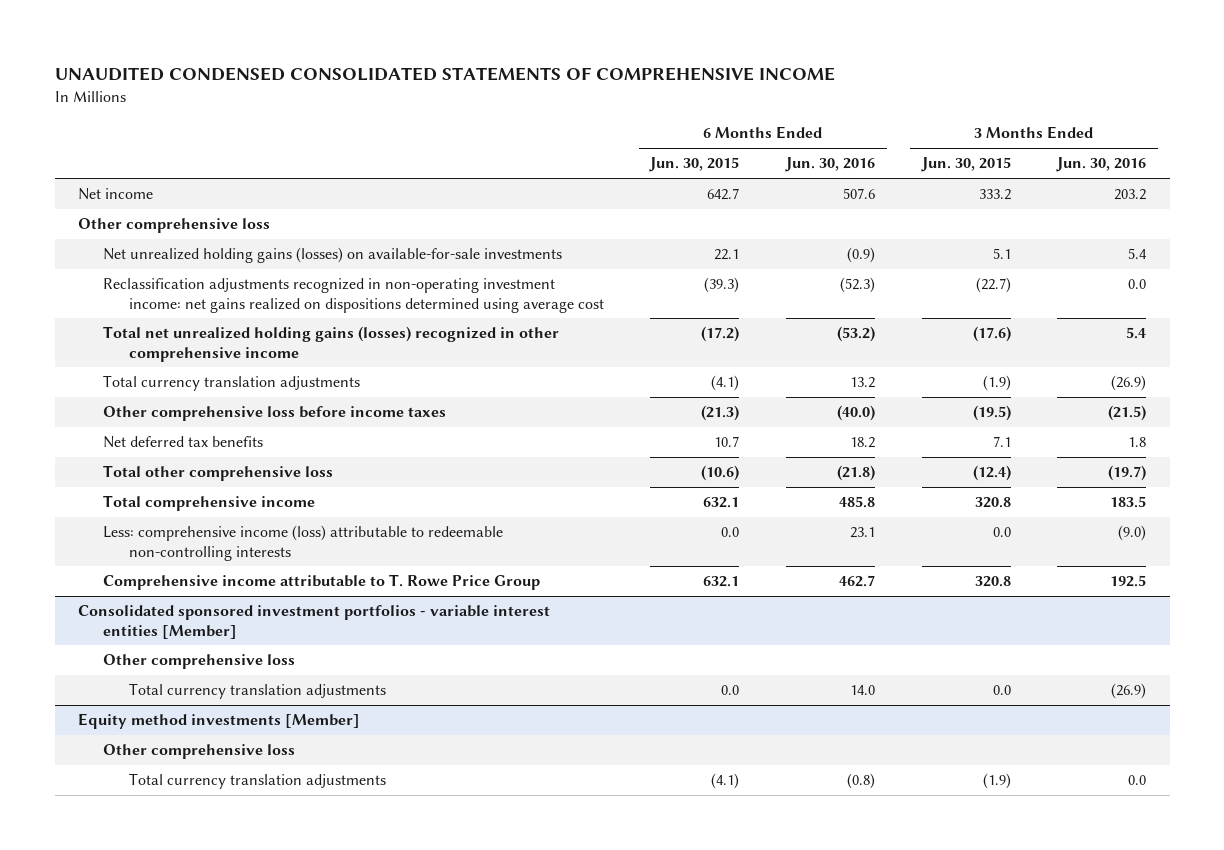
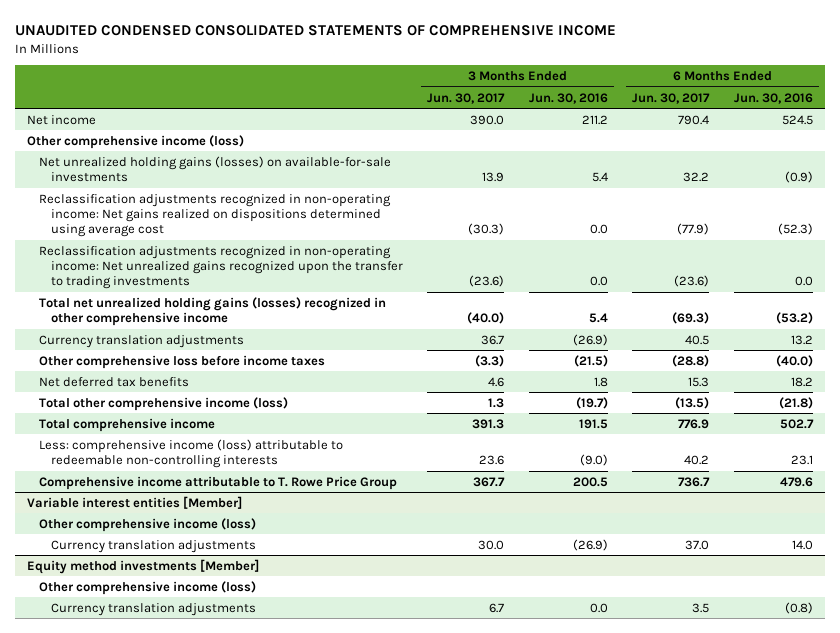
- | 6 Months Ended Jun. 30, 2015 | 6 Months Ended Jun. 30, 2016 | 3 Months Ended Jun. 30, 2015 | 3 Months Ended Jun. 30, 2016
+ | 3 Months Ended Jun. 30, 2017 | 3 Months Ended Jun. 30, 2016 | 6 Months Ended Jun. 30, 2017 | 6 Months Ended Jun. 30, 2016
- Net income | 642.7 | 507.6 | 333.2 | 203.2
- Other comprehensive loss
+ Net income | 390.0 | 211.2 | 790.4 | 524.5
+ Other comprehensive income (loss)
- Reclassification adjustments recognized in non-operating investment income: net gains realized on dispositions determined using average cost | (39.3) | (52.3) | (22.7) | 0.0
+ Reclassification adjustments recognized in non-operating income: Net gains realized on dispositions determined using average cost | (30.3) | 0.0 | (77.9) | (52.3)
+ Reclassification adjustments recognized in non-operating income: Net unrealized gains recognized upon the transfer to trading investments | (23.6) | 0.0 | (23.6) | 0.0
- Total currency translation adjustments | (4.1) | 13.2 | (1.9) | (26.9)
+ Currency translation adjustments | 36.7 | (26.9) | 40.5 | 13.2
- Total other comprehensive loss | (10.6) | (21.8) | (12.4) | (19.7)
- Total comprehensive income | 632.1 | 485.8 | 320.8 | 183.5
+ Total other comprehensive income (loss) | 1.3 | (19.7) | (13.5) | (21.8)
+ Total comprehensive income | 391.3 | 191.5 | 776.9 | 502.7
- Comprehensive income attributable to T. Rowe Price Group | 632.1 | 462.7 | 320.8 | 192.5
- Consolidated sponsored investment portfolios - variable interest entities [Member]
- Other comprehensive loss
- Total currency translation adjustments | 0.0 | 14.0 | 0.0 | (26.9)
+ Comprehensive income attributable to T. Rowe Price Group | 367.7 | 200.5 | 736.7 | 479.6
+ Variable interest entities [Member]
+ Other comprehensive income (loss)
+ Currency translation adjustments | 30.0 | (26.9) | 37.0 | 14.0
@ Equity method investments [Member]
- Other comprehensive loss
- Total currency translation adjustments | (4.1) | (0.8) | (1.9) | 0.0
+ Other comprehensive income (loss)
+ Currency translation adjustments | 6.7 | 0.0 | 3.5 | (0.8)

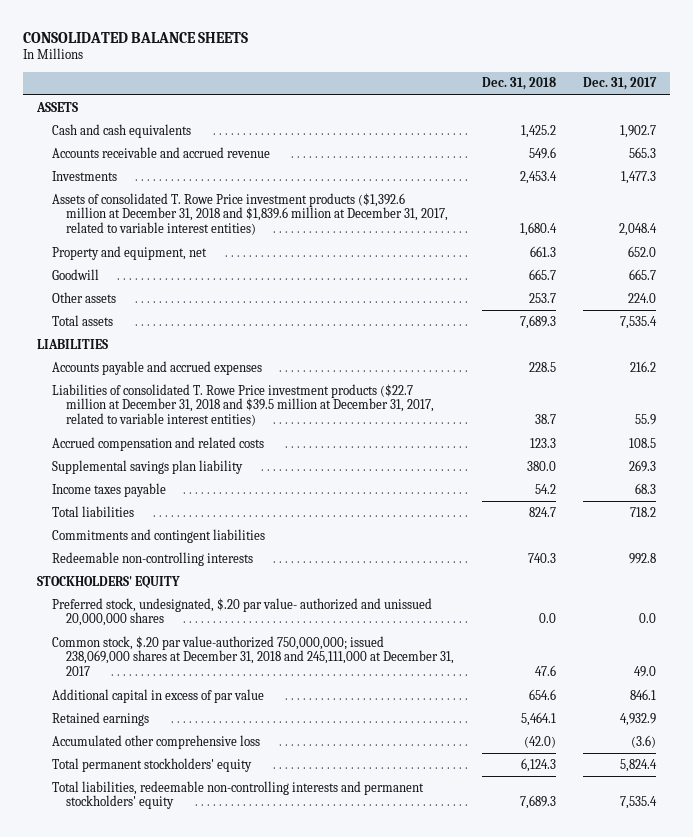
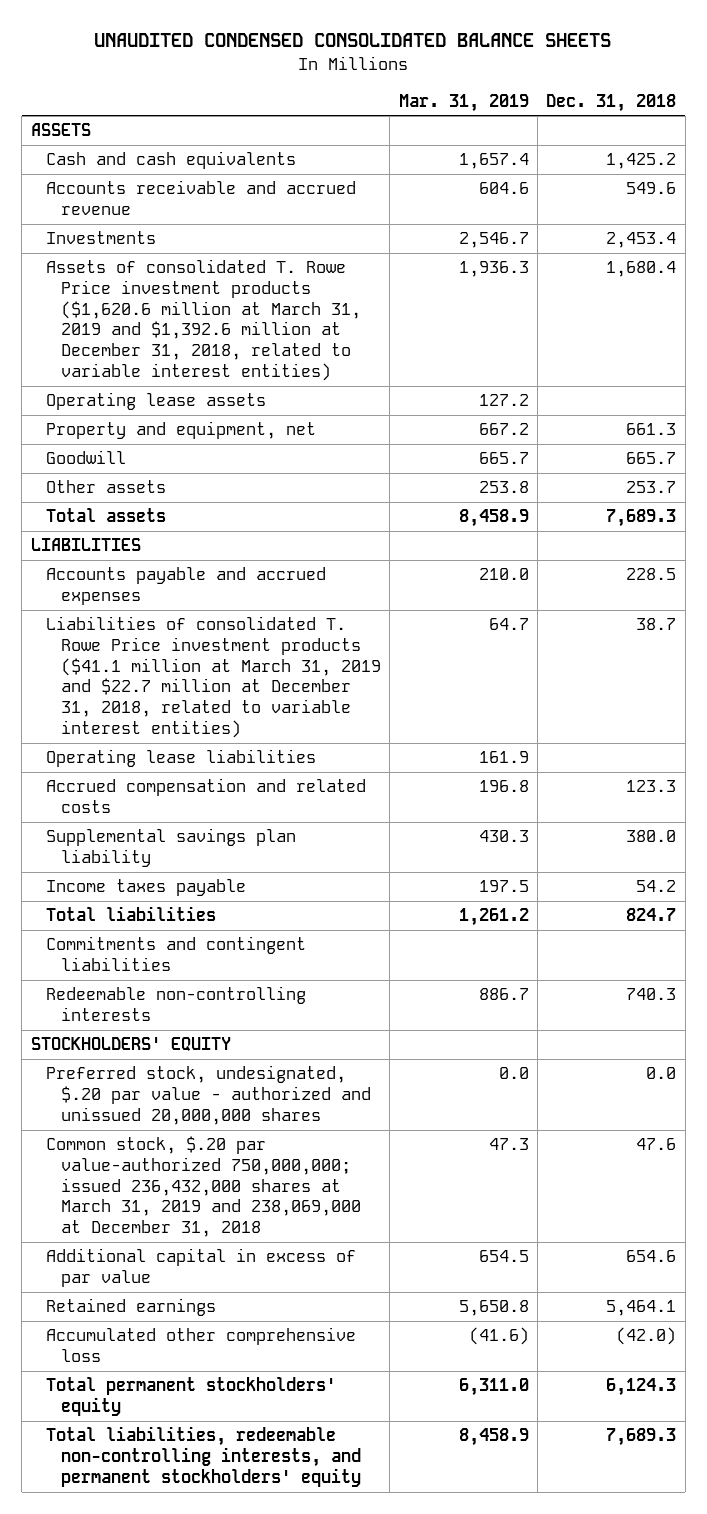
- CONSOLIDATED BALANCE SHEETS
+ UNAUDITED CONDENSED CONSOLIDATED BALANCE SHEETS
- | Dec. 31, 2018 | Dec. 31, 2017
+ | Mar. 31, 2019 | Dec. 31, 2018
- Assets of consolidated T. Rowe Price investment products ($1,392.6 million at December 31, 2018 and $1,839.6 million at December 31, 2017, related to variable interest entities) | 1,680.4 | 2,048.4
+ Assets of consolidated T. Rowe Price investment products ($1,620.6 million at March 31, 2019 and $1,392.6 million at December 31, 2018, related to variable interest entities) | 1,936.3 | 1,680.4
+ Operating lease assets | 127.2 |
- Liabilities of consolidated T. Rowe Price investment products ($22.7 million at December 31, 2018 and $39.5 million at December 31, 2017, related to variable interest entities) | 38.7 | 55.9
+ Liabilities of consolidated T. Rowe Price investment products ($41.1 million at March 31, 2019 and $22.7 million at December 31, 2018, related to variable interest entities) | 64.7 | 38.7
+ Operating lease liabilities | 161.9 |
- Preferred stock, undesignated, $.20 par value- authorized and unissued 20,000,000 shares | 0.0 | 0.0
- Common stock, $.20 par value-authorized 750,000,000; issued 238,069,000 shares at December 31, 2018 and 245,111,000 at December 31, 2017 | 47.6 | 49.0
+ Preferred stock, undesignated, $.20 par value - authorized and unissued 20,000,000 shares | 0.0 | 0.0
+ Common stock, $.20 par value-authorized 750,000,000; issued 236,432,000 shares at March 31, 2019 and 238,069,000 at December 31, 2018 | 47.3 | 47.6
- Total liabilities, redeemable non-controlling interests and permanent stockholders' equity | 7,689.3 | 7,535.4
+ Total liabilities, redeemable non-controlling interests, and permanent stockholders' equity | 8,458.9 | 7,689.3

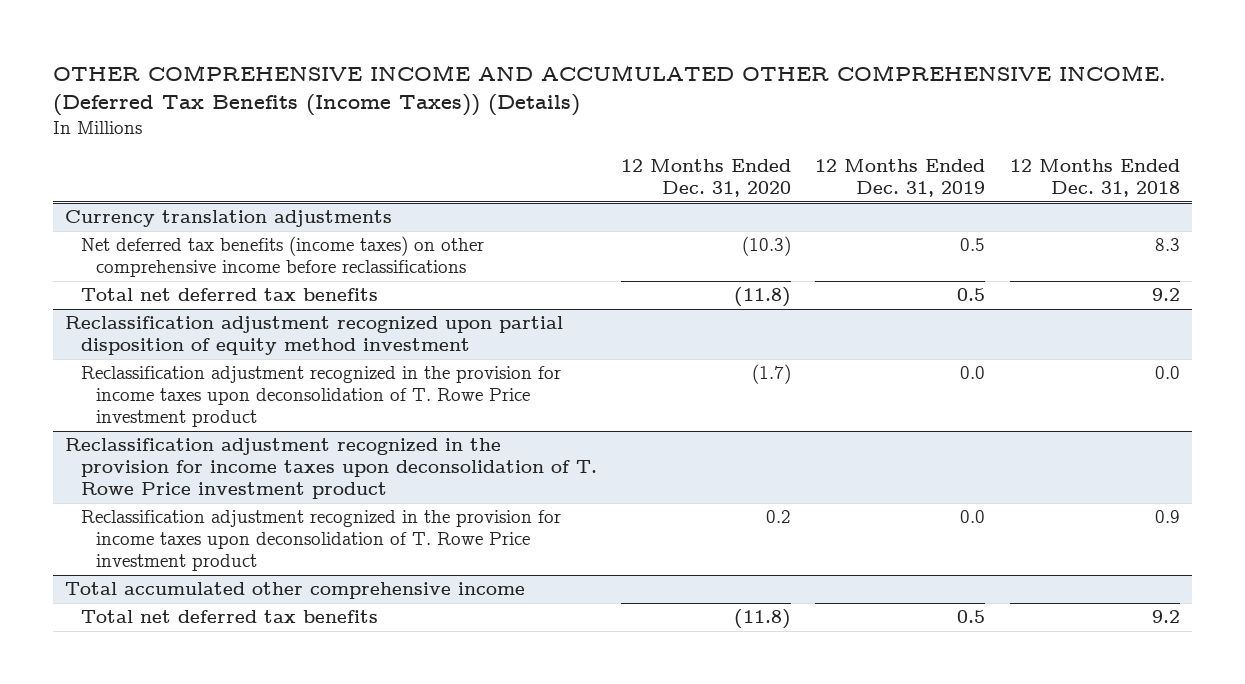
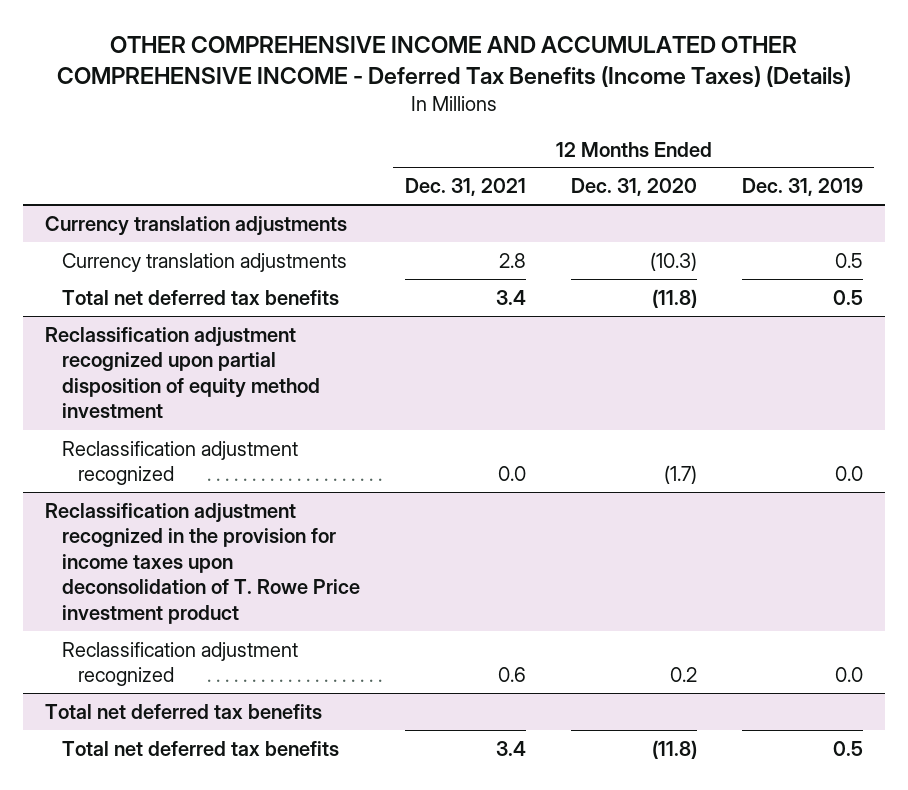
- OTHER COMPREHENSIVE INCOME AND ACCUMULATED OTHER COMPREHENSIVE INCOME. (Deferred Tax Benefits (Income Taxes)) (Details)
+ OTHER COMPREHENSIVE INCOME AND ACCUMULATED OTHER COMPREHENSIVE INCOME - Deferred Tax Benefits (Income Taxes) (Details)
- | 12 Months Ended Dec. 31, 2020 | 12 Months Ended Dec. 31, 2019 | 12 Months Ended Dec. 31, 2018
+ | 12 Months Ended Dec. 31, 2021 | 12 Months Ended Dec. 31, 2020 | 12 Months Ended Dec. 31, 2019
@ Currency translation adjustments
- Net deferred tax benefits (income taxes) on other comprehensive income before reclassifications | (10.3) | 0.5 | 8.3
+ Currency translation adjustments | 2.8 | (10.3) | 0.5
@ Reclassification adjustment recognized upon partial disposition of equity method investment
- Reclassification adjustment recognized in the provision for income taxes upon deconsolidation of T. Rowe Price investment product | (1.7) | 0.0 | 0.0
+ Reclassification adjustment recognized | 0.0 | (1.7) | 0.0
@ Reclassification adjustment recognized in the provision for income taxes upon deconsolidation of T. Rowe Price investment product
- Reclassification adjustment recognized in the provision for income taxes upon deconsolidation of T. Rowe Price investment product | 0.2 | 0.0 | 0.9
- Total accumulated other comprehensive income
@ Reclassification adjustment recognized in the provision for income taxes upon deconsolidation of T. Rowe Price investment product
+ Reclassification adjustment recognized | 0.6 | 0.2 | 0.0
+ Total net deferred tax benefits

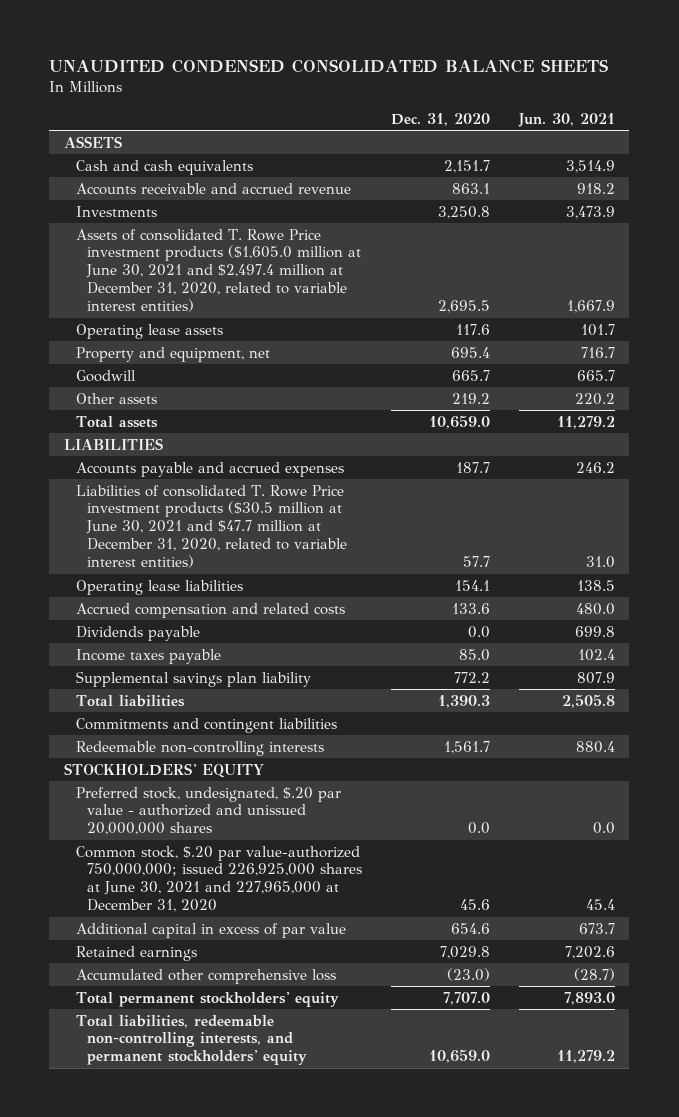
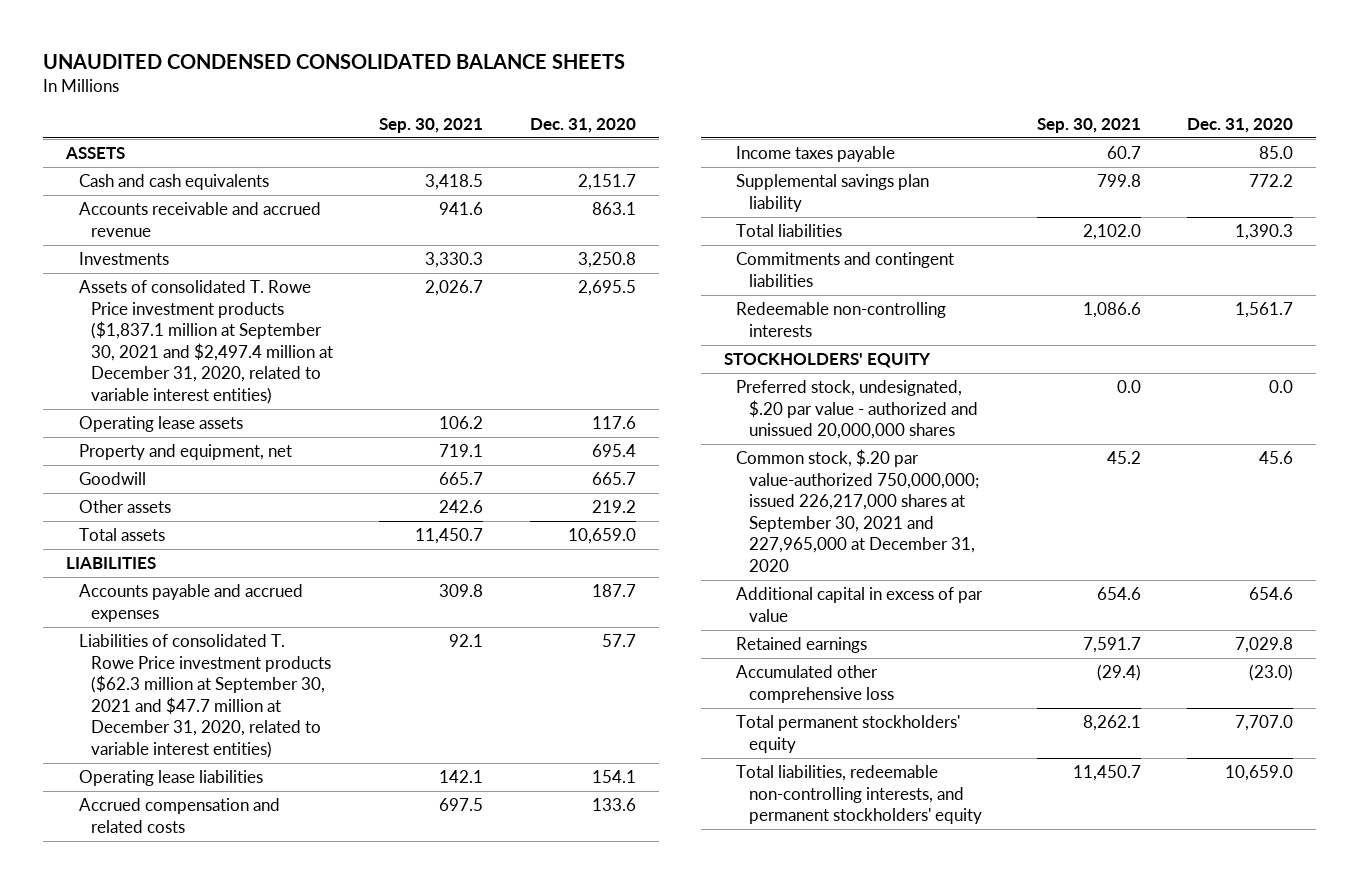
- | Dec. 31, 2020 | Jun. 30, 2021
+ | Sep. 30, 2021 | Dec. 31, 2020
- Assets of consolidated T. Rowe Price investment products ($1,605.0 million at June 30, 2021 and $2,497.4 million at December 31, 2020, related to variable interest entities) | 2,695.5 | 1,667.9
+ Assets of consolidated T. Rowe Price investment products ($1,837.1 million at September 30, 2021 and $2,497.4 million at December 31, 2020, related to variable interest entities) | 2,026.7 | 2,695.5
- Liabilities of consolidated T. Rowe Price investment products ($30.5 million at June 30, 2021 and $47.7 million at December 31, 2020, related to variable interest entities) | 57.7 | 31.0
+ Liabilities of consolidated T. Rowe Price investment products ($62.3 million at September 30, 2021 and $47.7 million at December 31, 2020, related to variable interest entities) | 92.1 | 57.7
- Dividends payable | 0.0 | 699.8
- Common stock, $.20 par value-authorized 750,000,000; issued 226,925,000 shares at June 30, 2021 and 227,965,000 at December 31, 2020 | 45.6 | 45.4
+ Common stock, $.20 par value-authorized 750,000,000; issued 226,217,000 shares at September 30, 2021 and 227,965,000 at December 31, 2020 | 45.2 | 45.6

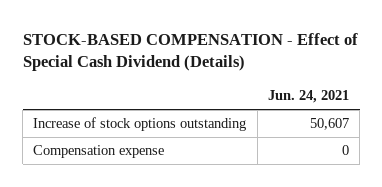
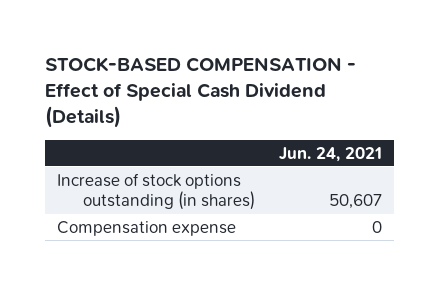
- Increase of stock options outstanding | 50,607
+ Increase of stock options outstanding (in shares) | 50,607

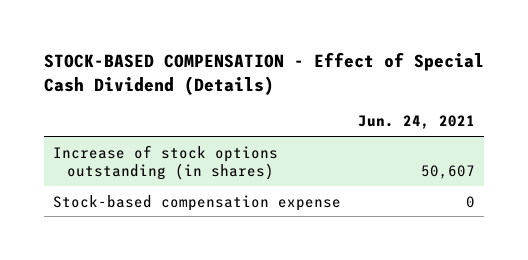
- Compensation expense | 0
+ Stock-based compensation expense | 0

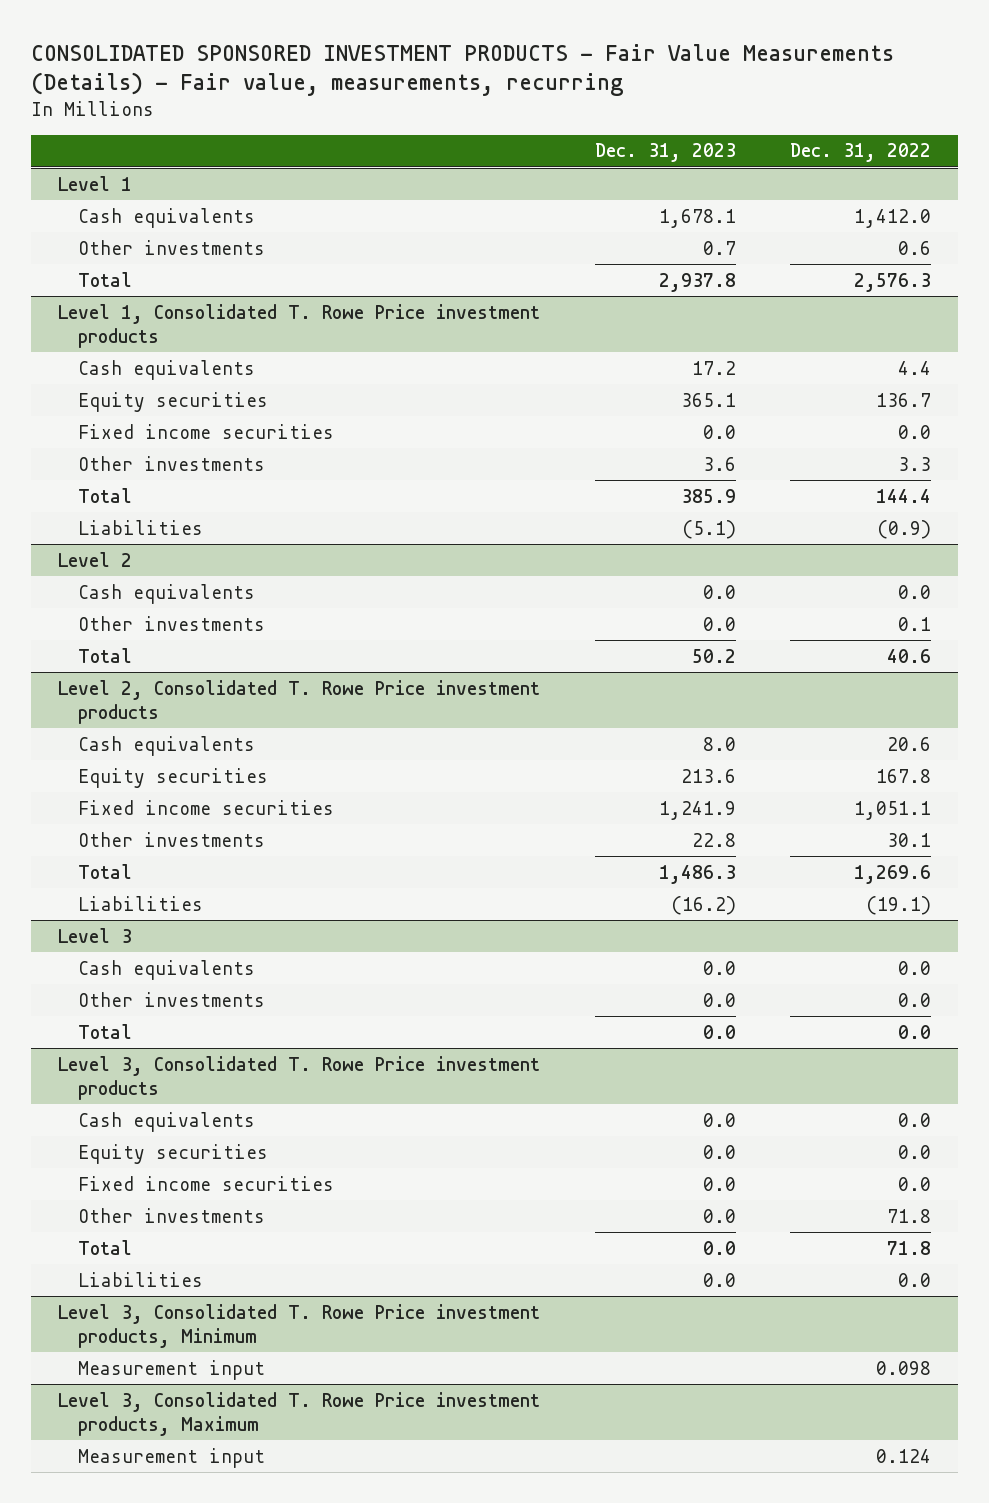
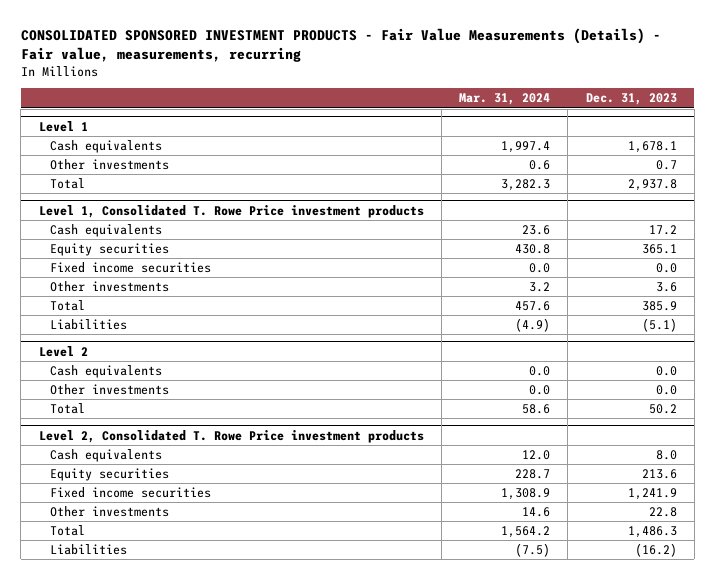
- | Dec. 31, 2023 | Dec. 31, 2022
+ | Mar. 31, 2024 | Dec. 31, 2023
- Level 3
- Cash equivalents | 0.0 | 0.0
- Other investments | 0.0 | 0.0
- Total | 0.0 | 0.0
- Level 3, Consolidated T. Rowe Price investment products
- Cash equivalents | 0.0 | 0.0
- Equity securities | 0.0 | 0.0
- Fixed income securities | 0.0 | 0.0
- Other investments | 0.0 | 71.8
- Total | 0.0 | 71.8
- Liabilities | 0.0 | 0.0
- Level 3, Consolidated T. Rowe Price investment products, Minimum
- Measurement input | | 0.098
- Level 3, Consolidated T. Rowe Price investment products, Maximum
- Measurement input | | 0.124

